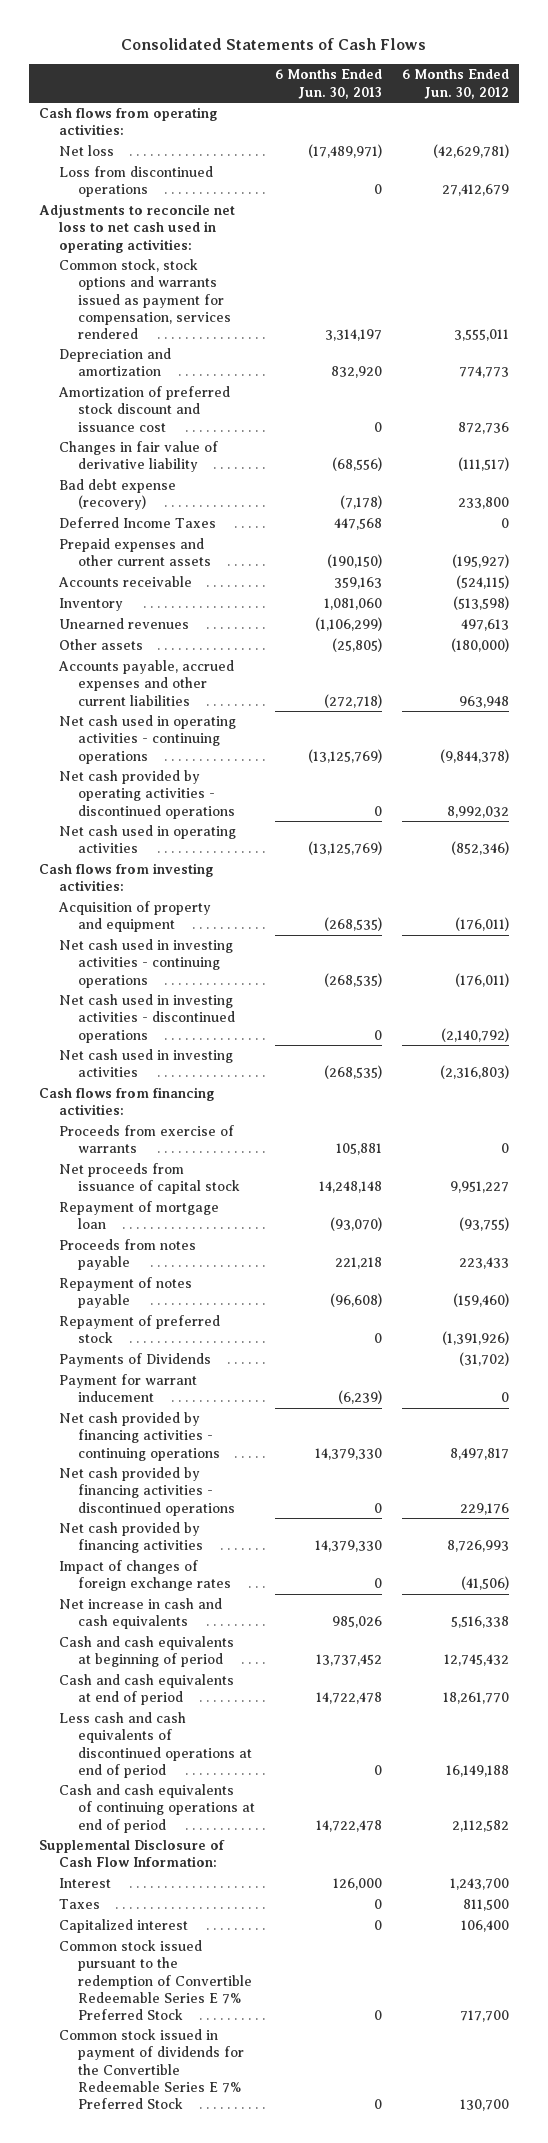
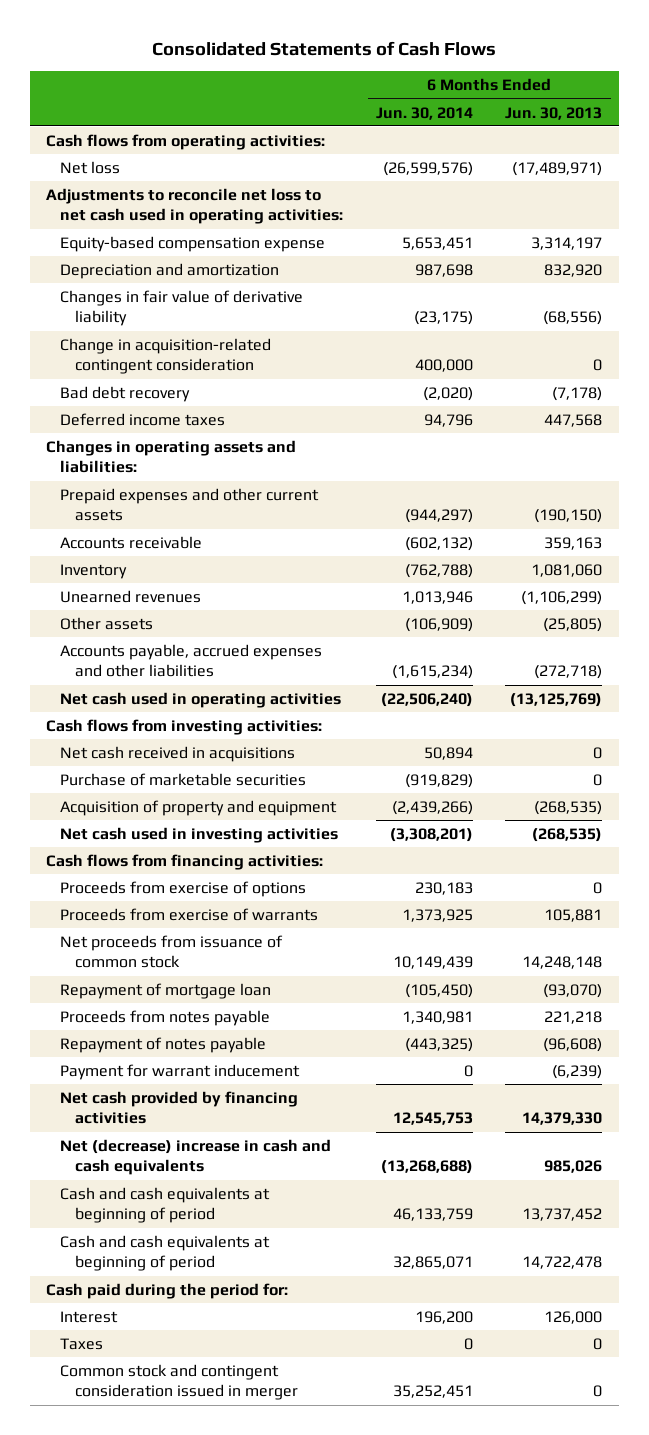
- | 6 Months Ended Jun. 30, 2013 | 6 Months Ended Jun. 30, 2012
+ | 6 Months Ended Jun. 30, 2014 | 6 Months Ended Jun. 30, 2013
- Loss from discontinued operations | 0 | 27,412,679
- Common stock, stock options and warrants issued as payment for compensation, services rendered | 3,314,197 | 3,555,011
+ Equity-based compensation expense | 5,653,451 | 3,314,197
- Amortization of preferred stock discount and issuance cost | 0 | 872,736
- Bad debt expense (recovery) | (7,178) | 233,800
- Deferred Income Taxes | 447,568 | 0
+ Change in acquisition-related contingent consideration | 400,000 | 0
+ Bad debt recovery | (2,020) | (7,178)
+ Deferred income taxes | 94,796 | 447,568
+ Changes in operating assets and liabilities:
- Accounts payable, accrued expenses and other current liabilities | (272,718) | 963,948
- Net cash used in operating activities - continuing operations | (13,125,769) | (9,844,378)
- Net cash provided by operating activities - discontinued operations | 0 | 8,992,032
+ Accounts payable, accrued expenses and other liabilities | (1,615,234) | (272,718)
+ Net cash received in acquisitions | 50,894 | 0
+ Purchase of marketable securities | (919,829) | 0
- Net cash used in investing activities - continuing operations | (268,535) | (176,011)
- Net cash used in investing activities - discontinued operations | 0 | (2,140,792)
+ Proceeds from exercise of options | 230,183 | 0
- Net proceeds from issuance of capital stock | 14,248,148 | 9,951,227
+ Net proceeds from issuance of common stock | 10,149,439 | 14,248,148
- Repayment of preferred stock | 0 | (1,391,926)
- Payments of Dividends | | (31,702)
- Net cash provided by financing activities - continuing operations | 14,379,330 | 8,497,817
- Net cash provided by financing activities - discontinued operations | 0 | 229,176
- Impact of changes of foreign exchange rates | 0 | (41,506)
- Net increase in cash and cash equivalents | 985,026 | 5,516,338
+ Net (decrease) increase in cash and cash equivalents | (13,268,688) | 985,026
- Cash and cash equivalents at end of period | 14,722,478 | 18,261,770
- Less cash and cash equivalents of discontinued operations at end of period | 0 | 16,149,188
- Cash and cash equivalents of continuing operations at end of period | 14,722,478 | 2,112,582
- Supplemental Disclosure of Cash Flow Information:
+ Cash and cash equivalents at beginning of period | 32,865,071 | 14,722,478
+ Cash paid during the period for:
- Capitalized interest | 0 | 106,400
- Common stock issued pursuant to the redemption of Convertible Redeemable Series E 7% Preferred Stock | 0 | 717,700
- Common stock issued in payment of dividends for the Convertible Redeemable Series E 7% Preferred Stock | 0 | 130,700
+ Common stock and contingent consideration issued in merger | 35,252,451 | 0

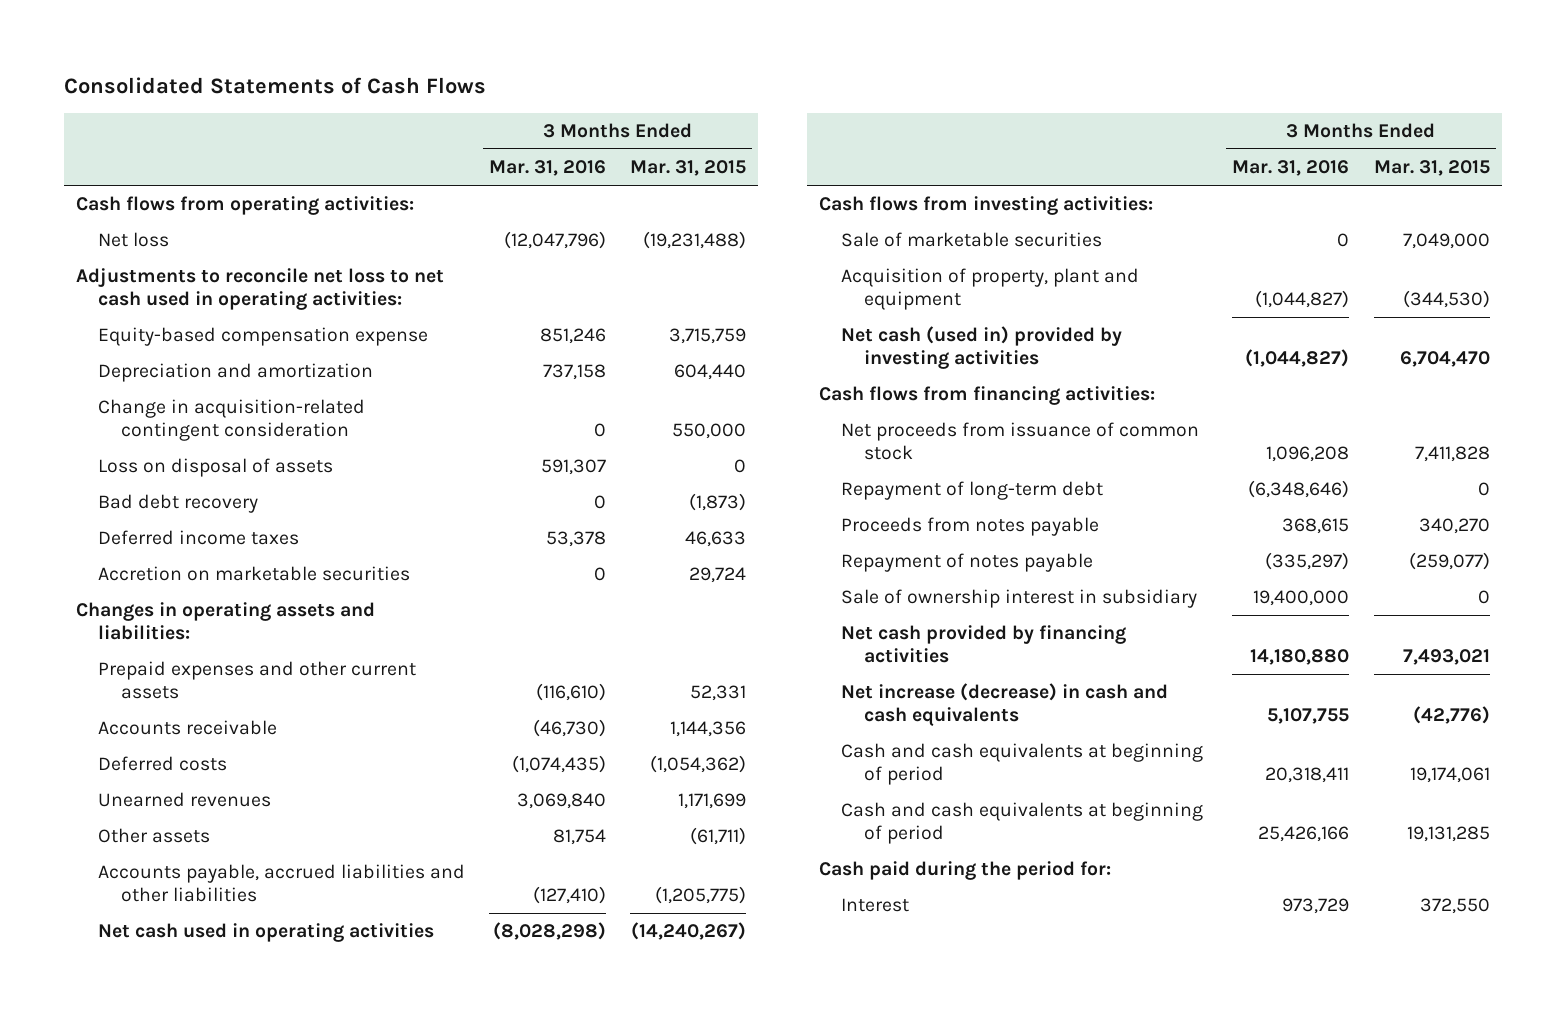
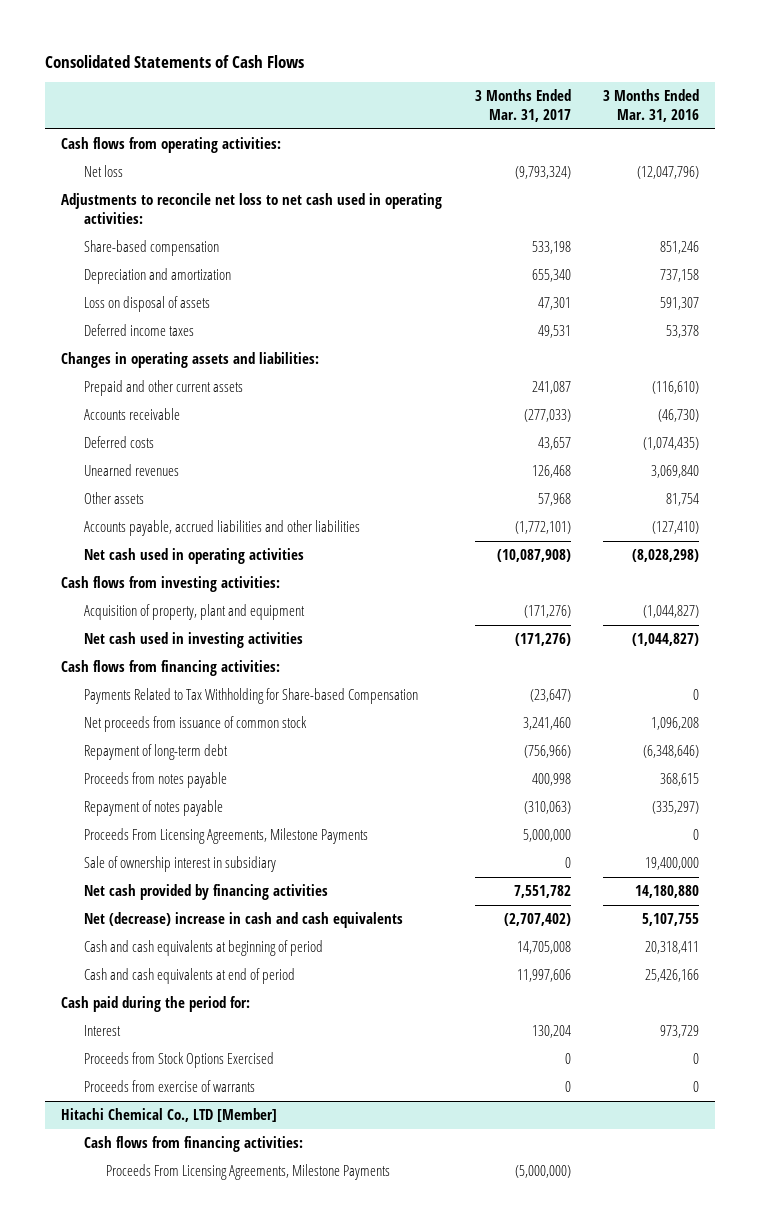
- | 3 Months Ended Mar. 31, 2016 | 3 Months Ended Mar. 31, 2015
+ | 3 Months Ended Mar. 31, 2017 | 3 Months Ended Mar. 31, 2016
- Equity-based compensation expense | 851,246 | 3,715,759
+ Share-based compensation | 533,198 | 851,246
- Change in acquisition-related contingent consideration | 0 | 550,000
- Bad debt recovery | 0 | (1,873)
- Accretion on marketable securities | 0 | 29,724
- Prepaid expenses and other current assets | (116,610) | 52,331
+ Prepaid and other current assets | 241,087 | (116,610)
- Sale of marketable securities | 0 | 7,049,000
- Net cash (used in) provided by investing activities | (1,044,827) | 6,704,470
+ Net cash used in investing activities | (171,276) | (1,044,827)
+ Payments Related to Tax Withholding for Share-based Compensation | (23,647) | 0
+ Proceeds From Licensing Agreements, Milestone Payments | 5,000,000 | 0
- Net increase (decrease) in cash and cash equivalents | 5,107,755 | (42,776)
+ Net (decrease) increase in cash and cash equivalents | (2,707,402) | 5,107,755
- Cash and cash equivalents at beginning of period | 25,426,166 | 19,131,285
+ Cash and cash equivalents at end of period | 11,997,606 | 25,426,166
+ Proceeds from Stock Options Exercised | 0 | 0
+ Proceeds from exercise of warrants | 0 | 0
+ Hitachi Chemical Co., LTD [Member]
+ Cash flows from financing activities:
+ Proceeds From Licensing Agreements, Milestone Payments | (5,000,000) |

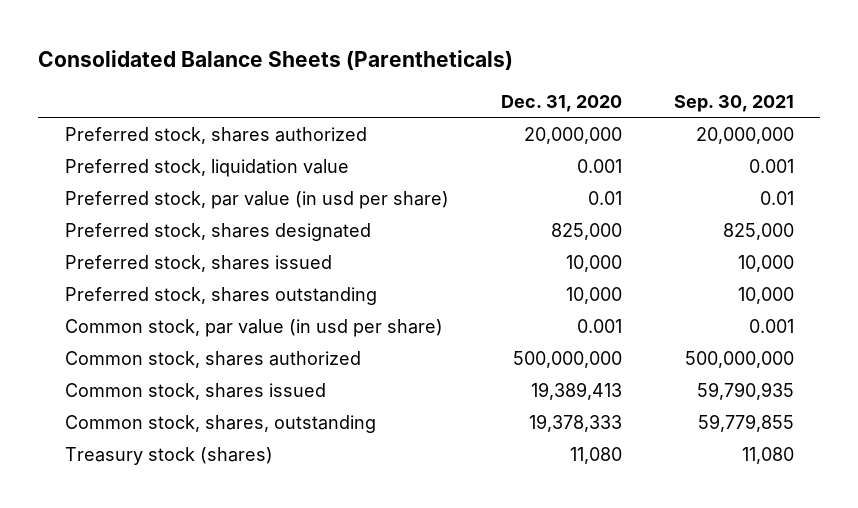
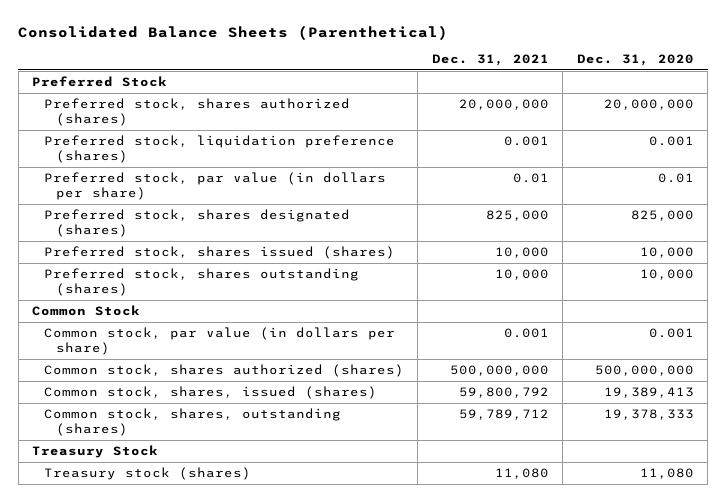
- Consolidated Balance Sheets (Parentheticals)
+ Consolidated Balance Sheets (Parenthetical)
- | Dec. 31, 2020 | Sep. 30, 2021
+ | Dec. 31, 2021 | Dec. 31, 2020
- Preferred stock, shares authorized | 20,000,000 | 20,000,000
- Preferred stock, liquidation value | 0.001 | 0.001
- Preferred stock, par value (in usd per share) | 0.01 | 0.01
- Preferred stock, shares designated | 825,000 | 825,000
- Preferred stock, shares issued | 10,000 | 10,000
- Preferred stock, shares outstanding | 10,000 | 10,000
- Common stock, par value (in usd per share) | 0.001 | 0.001
- Common stock, shares authorized | 500,000,000 | 500,000,000
- Common stock, shares issued | 19,389,413 | 59,790,935
- Common stock, shares, outstanding | 19,378,333 | 59,779,855
+ Preferred Stock
+ Preferred stock, shares authorized (shares) | 20,000,000 | 20,000,000
+ Preferred stock, liquidation preference (shares) | 0.001 | 0.001
+ Preferred stock, par value (in dollars per share) | 0.01 | 0.01
+ Preferred stock, shares designated (shares) | 825,000 | 825,000
+ Preferred stock, shares issued (shares) | 10,000 | 10,000
+ Preferred stock, shares outstanding (shares) | 10,000 | 10,000
+ Common Stock
+ Common stock, par value (in dollars per share) | 0.001 | 0.001
+ Common stock, shares authorized (shares) | 500,000,000 | 500,000,000
+ Common stock, shares, issued (shares) | 59,800,792 | 19,389,413
+ Common stock, shares, outstanding (shares) | 59,789,712 | 19,378,333
+ Treasury Stock

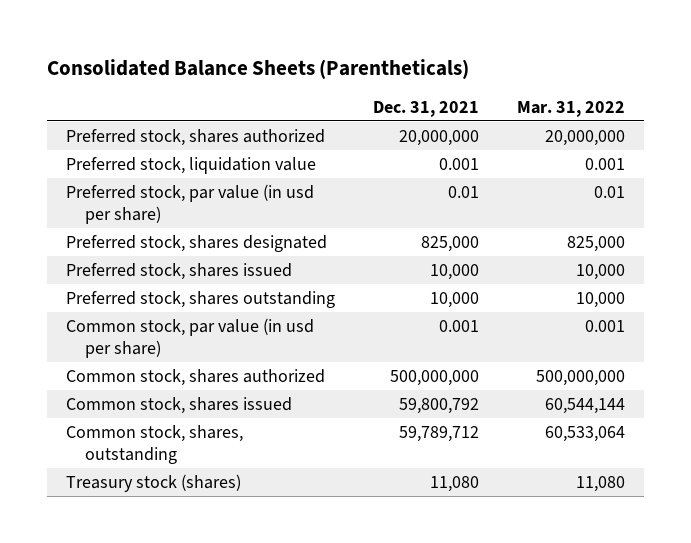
- Consolidated Balance Sheets (Parenthetical)
+ Consolidated Balance Sheets (Parentheticals)
- | Dec. 31, 2021 | Dec. 31, 2020
+ | Dec. 31, 2021 | Mar. 31, 2022
- Preferred Stock
- Preferred stock, shares authorized (shares) | 20,000,000 | 20,000,000
- Preferred stock, liquidation preference (shares) | 0.001 | 0.001
- Preferred stock, par value (in dollars per share) | 0.01 | 0.01
- Preferred stock, shares designated (shares) | 825,000 | 825,000
- Preferred stock, shares issued (shares) | 10,000 | 10,000
- Preferred stock, shares outstanding (shares) | 10,000 | 10,000
- Common Stock
- Common stock, par value (in dollars per share) | 0.001 | 0.001
- Common stock, shares authorized (shares) | 500,000,000 | 500,000,000
- Common stock, shares, issued (shares) | 59,800,792 | 19,389,413
- Common stock, shares, outstanding (shares) | 59,789,712 | 19,378,333
- Treasury Stock
+ Preferred stock, shares authorized | 20,000,000 | 20,000,000
+ Preferred stock, liquidation value | 0.001 | 0.001
+ Preferred stock, par value (in usd per share) | 0.01 | 0.01
+ Preferred stock, shares designated | 825,000 | 825,000
+ Preferred stock, shares issued | 10,000 | 10,000
+ Preferred stock, shares outstanding | 10,000 | 10,000
+ Common stock, par value (in usd per share) | 0.001 | 0.001
+ Common stock, shares authorized | 500,000,000 | 500,000,000
+ Common stock, shares issued | 59,800,792 | 60,544,144
+ Common stock, shares, outstanding | 59,789,712 | 60,533,064

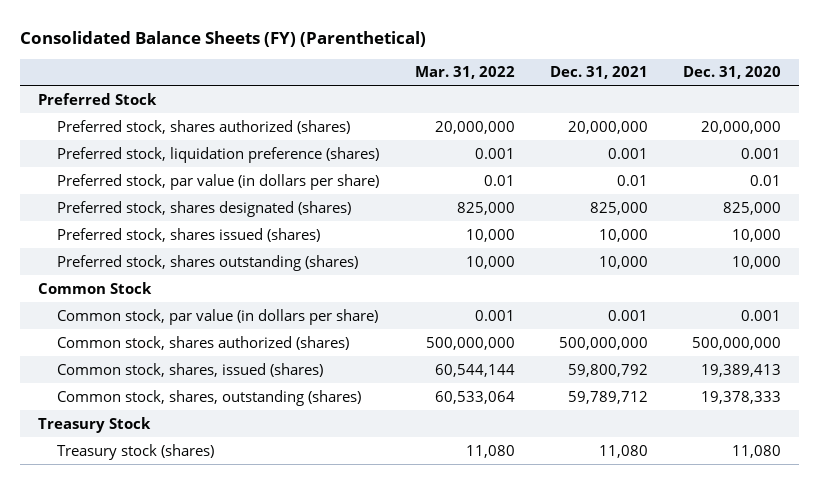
- Consolidated Balance Sheets (Parentheticals)
+ Consolidated Balance Sheets (FY) (Parenthetical)
- | Dec. 31, 2021 | Mar. 31, 2022
+ | Mar. 31, 2022 | Dec. 31, 2021 | Dec. 31, 2020
- Preferred stock, shares authorized | 20,000,000 | 20,000,000
- Preferred stock, liquidation value | 0.001 | 0.001
- Preferred stock, par value (in usd per share) | 0.01 | 0.01
- Preferred stock, shares designated | 825,000 | 825,000
- Preferred stock, shares issued | 10,000 | 10,000
- Preferred stock, shares outstanding | 10,000 | 10,000
- Common stock, par value (in usd per share) | 0.001 | 0.001
- Common stock, shares authorized | 500,000,000 | 500,000,000
- Common stock, shares issued | 59,800,792 | 60,544,144
- Common stock, shares, outstanding | 59,789,712 | 60,533,064
+ Preferred Stock
+ Preferred stock, shares authorized (shares) | 20,000,000 | 20,000,000 | 20,000,000
+ Preferred stock, liquidation preference (shares) | 0.001 | 0.001 | 0.001
+ Preferred stock, par value (in dollars per share) | 0.01 | 0.01 | 0.01
+ Preferred stock, shares designated (shares) | 825,000 | 825,000 | 825,000
+ Preferred stock, shares issued (shares) | 10,000 | 10,000 | 10,000
+ Preferred stock, shares outstanding (shares) | 10,000 | 10,000 | 10,000
+ Common Stock
+ Common stock, par value (in dollars per share) | 0.001 | 0.001 | 0.001
+ Common stock, shares authorized (shares) | 500,000,000 | 500,000,000 | 500,000,000
+ Common stock, shares, issued (shares) | 60,544,144 | 59,800,792 | 19,389,413
+ Common stock, shares, outstanding (shares) | 60,533,064 | 59,789,712 | 19,378,333
+ Treasury Stock

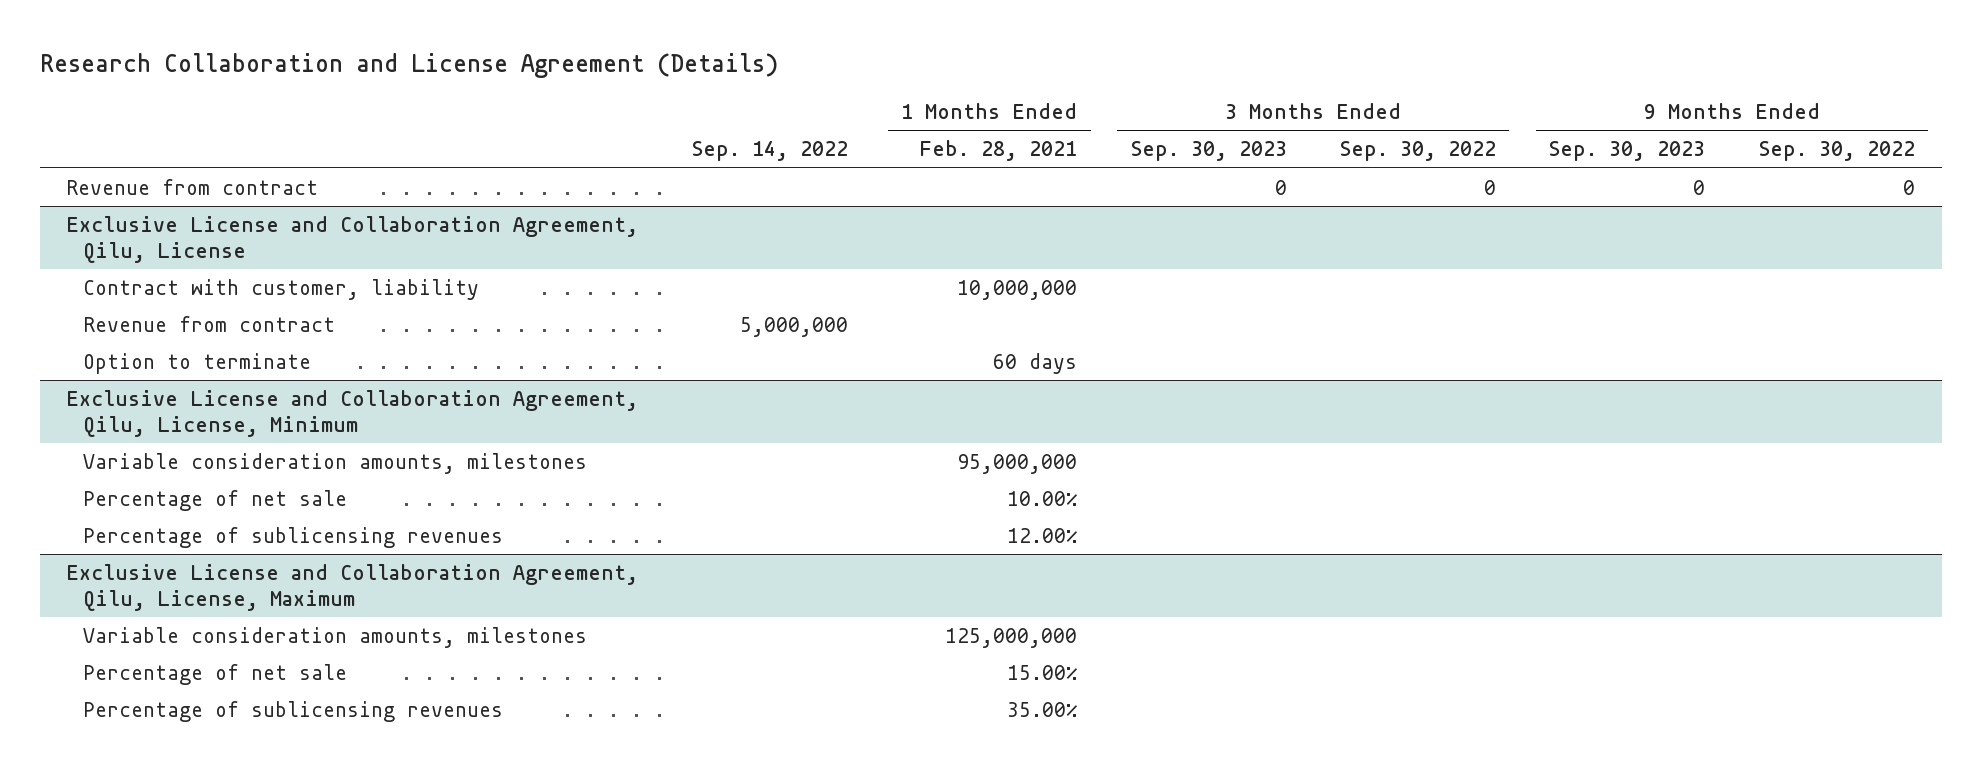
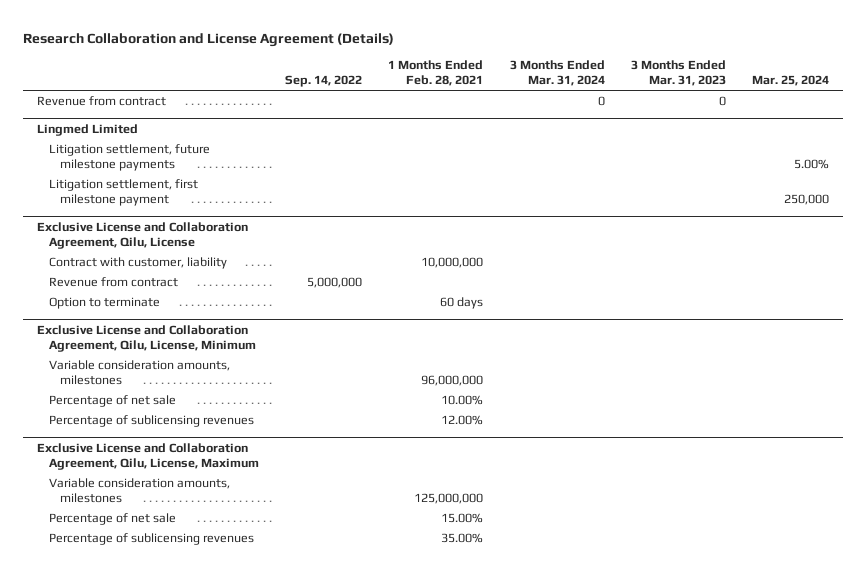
- | Sep. 14, 2022 | 1 Months Ended Feb. 28, 2021 | 3 Months Ended Sep. 30, 2023 | 3 Months Ended Sep. 30, 2022 | 9 Months Ended Sep. 30, 2023 | 9 Months Ended Sep. 30, 2022
+ | Sep. 14, 2022 | 1 Months Ended Feb. 28, 2021 | 3 Months Ended Mar. 31, 2024 | 3 Months Ended Mar. 31, 2023 | Mar. 25, 2024
+ Lingmed Limited
+ Litigation settlement, future milestone payments | | | | | 5.00%
+ Litigation settlement, first milestone payment | | | | | 250,000
@ Exclusive License and Collaboration Agreement, Qilu, License, Minimum
- Variable consideration amounts, milestones | | 95,000,000 | | | |
+ Variable consideration amounts, milestones | | 96,000,000 | | |

